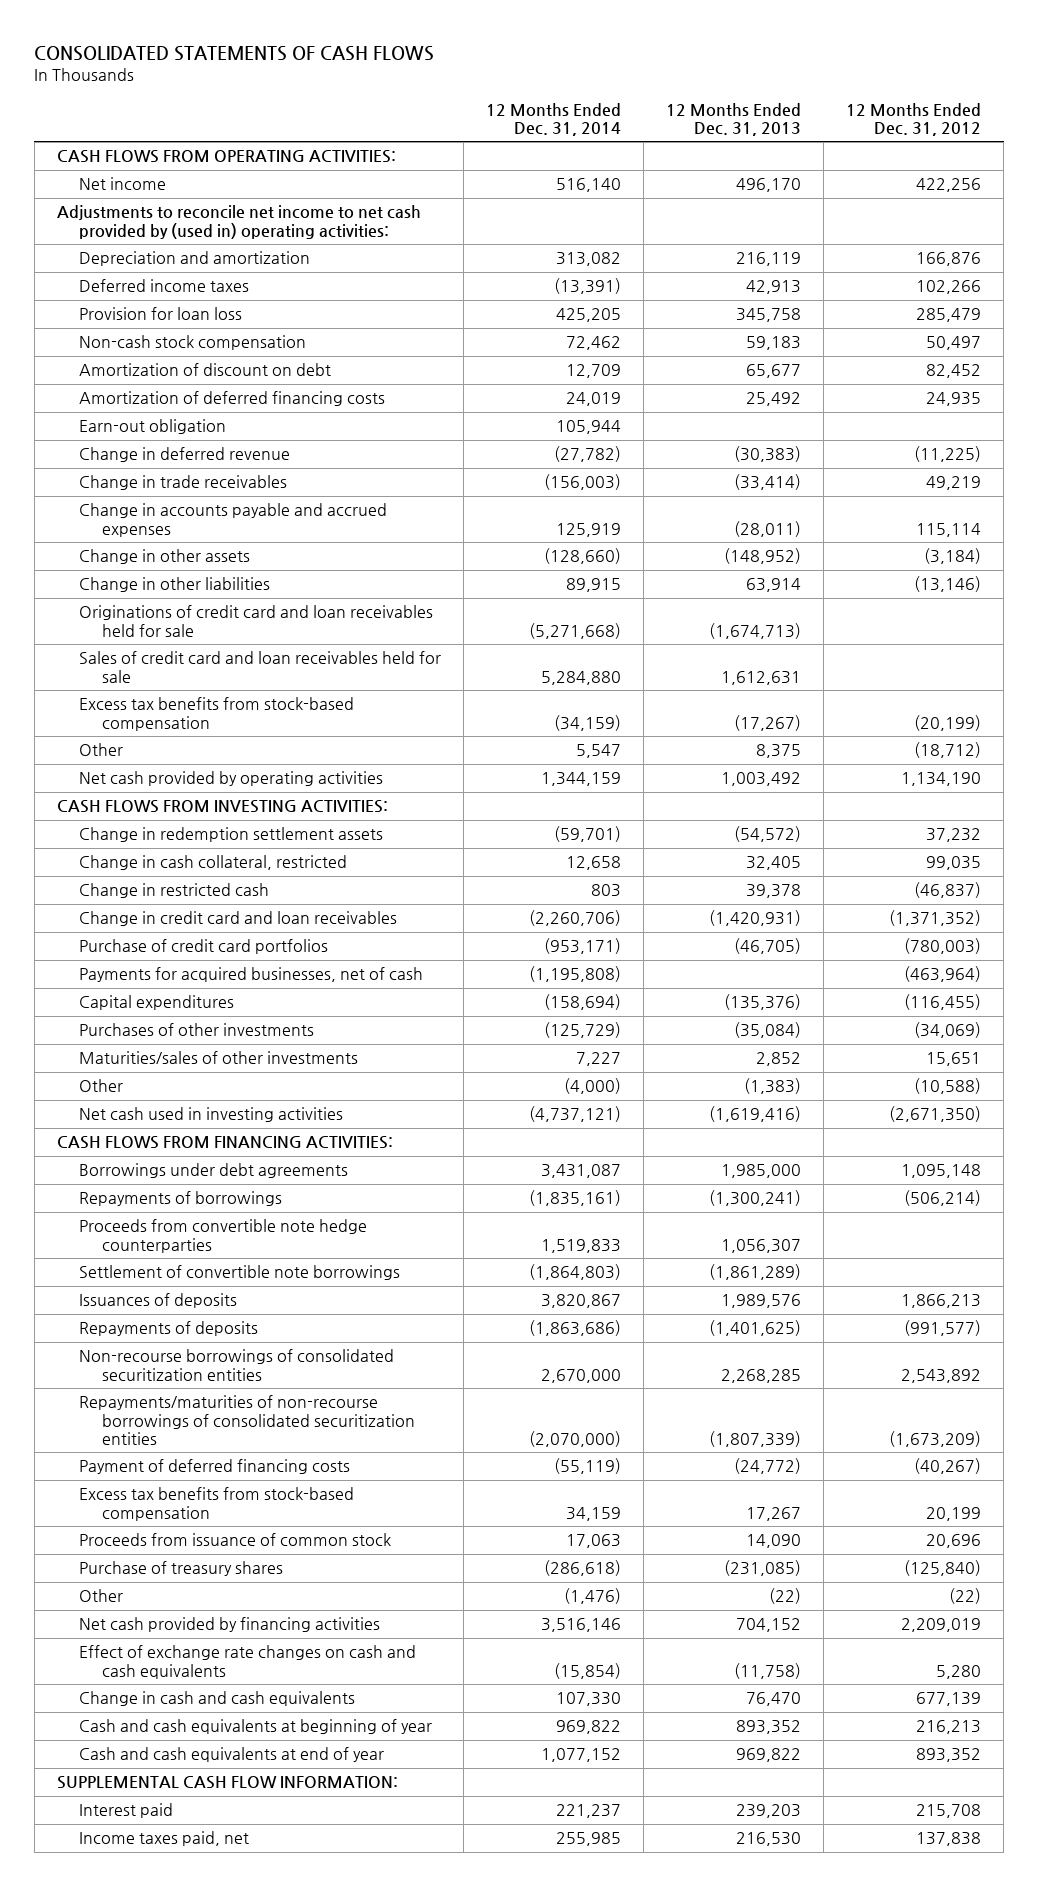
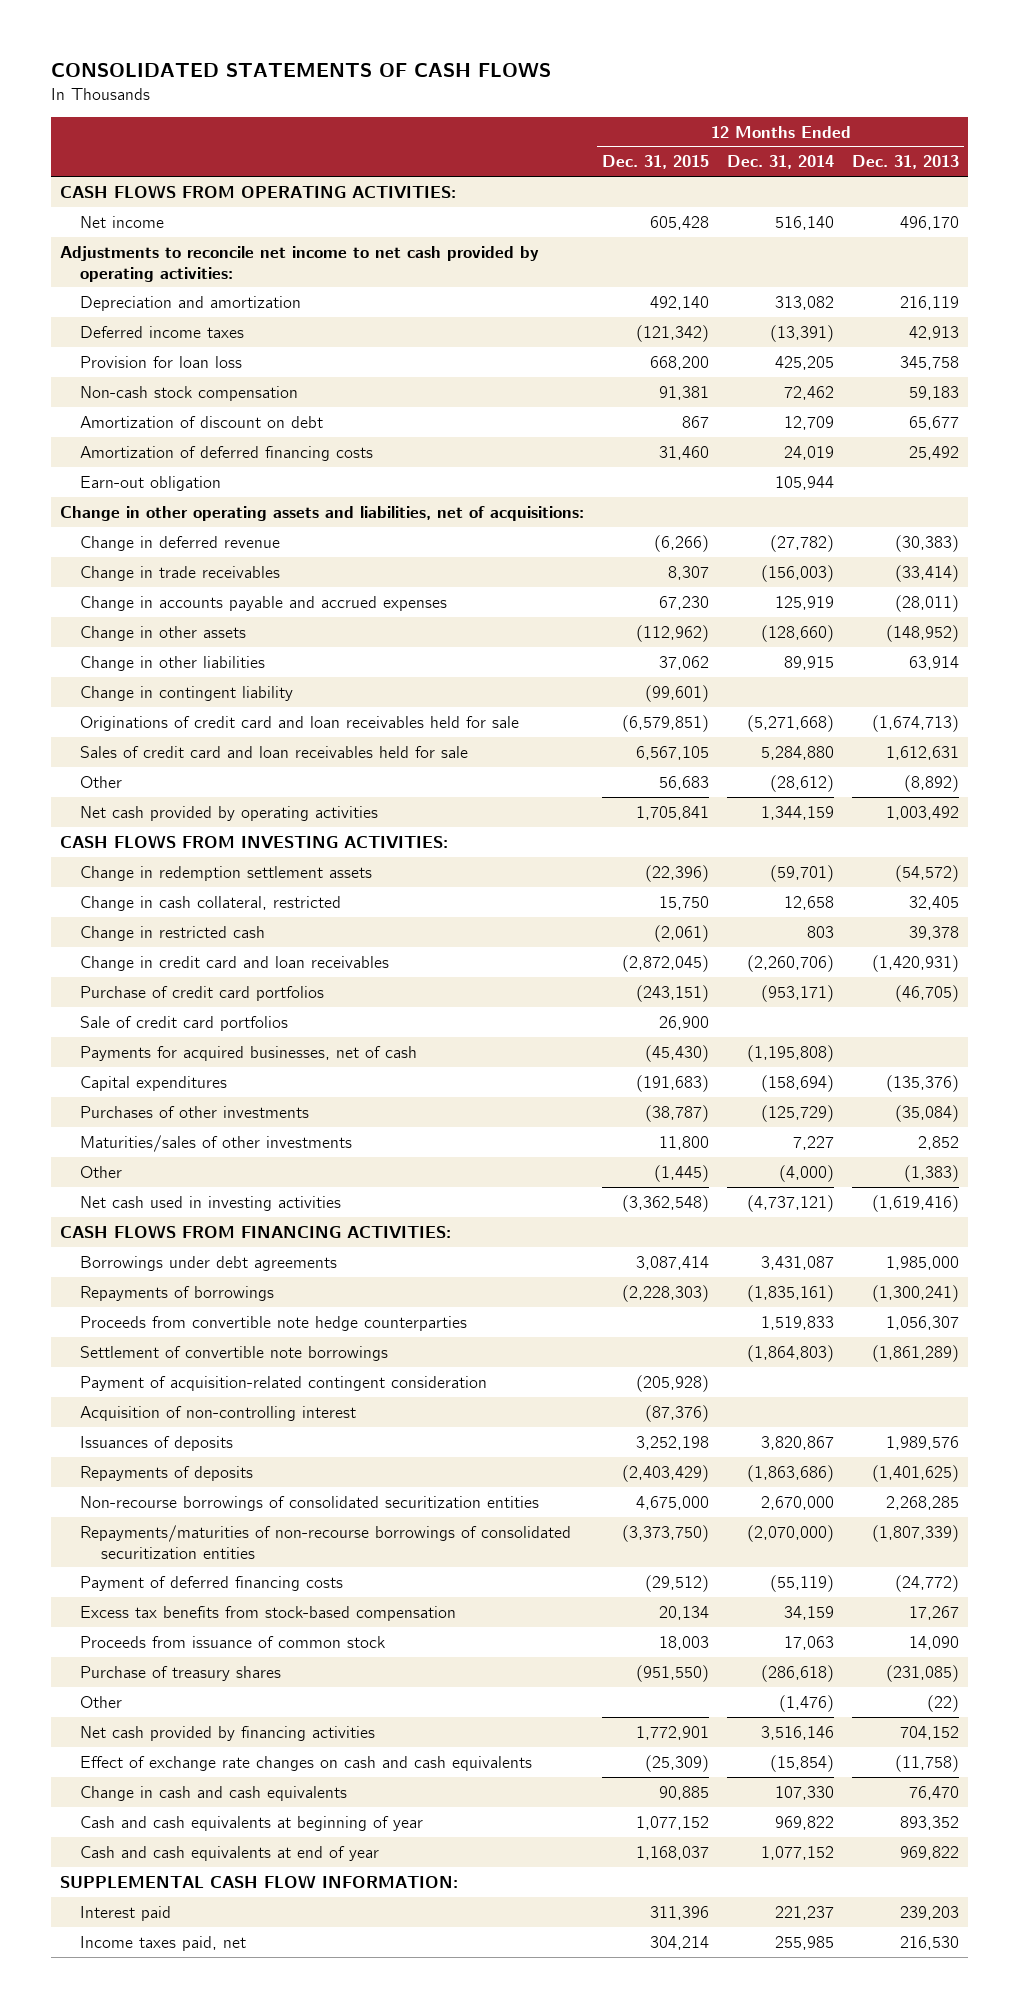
- | 12 Months Ended Dec. 31, 2014 | 12 Months Ended Dec. 31, 2013 | 12 Months Ended Dec. 31, 2012
+ | 12 Months Ended Dec. 31, 2015 | 12 Months Ended Dec. 31, 2014 | 12 Months Ended Dec. 31, 2013
- Adjustments to reconcile net income to net cash provided by (used in) operating activities:
+ Adjustments to reconcile net income to net cash provided by operating activities:
+ Change in other operating assets and liabilities, net of acquisitions:
+ Change in contingent liability | (99,601) | |
- Excess tax benefits from stock-based compensation | (34,159) | (17,267) | (20,199)
- Other | 5,547 | 8,375 | (18,712)
+ Other | 56,683 | (28,612) | (8,892)
+ Sale of credit card portfolios | 26,900 | |
+ Payment of acquisition-related contingent consideration | (205,928) | |
+ Acquisition of non-controlling interest | (87,376) | |

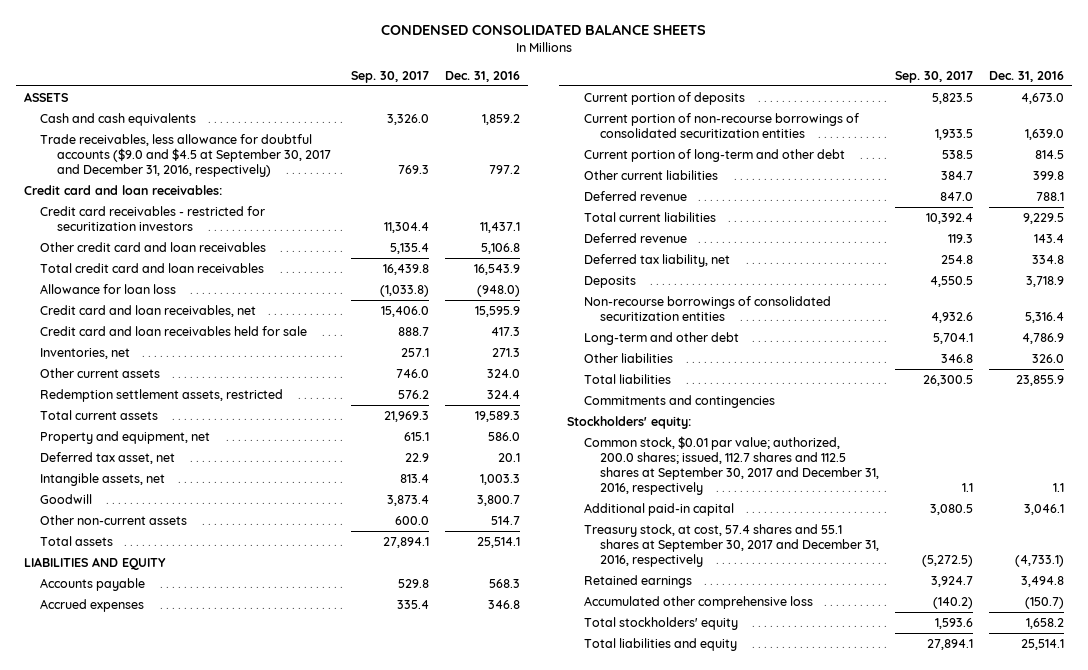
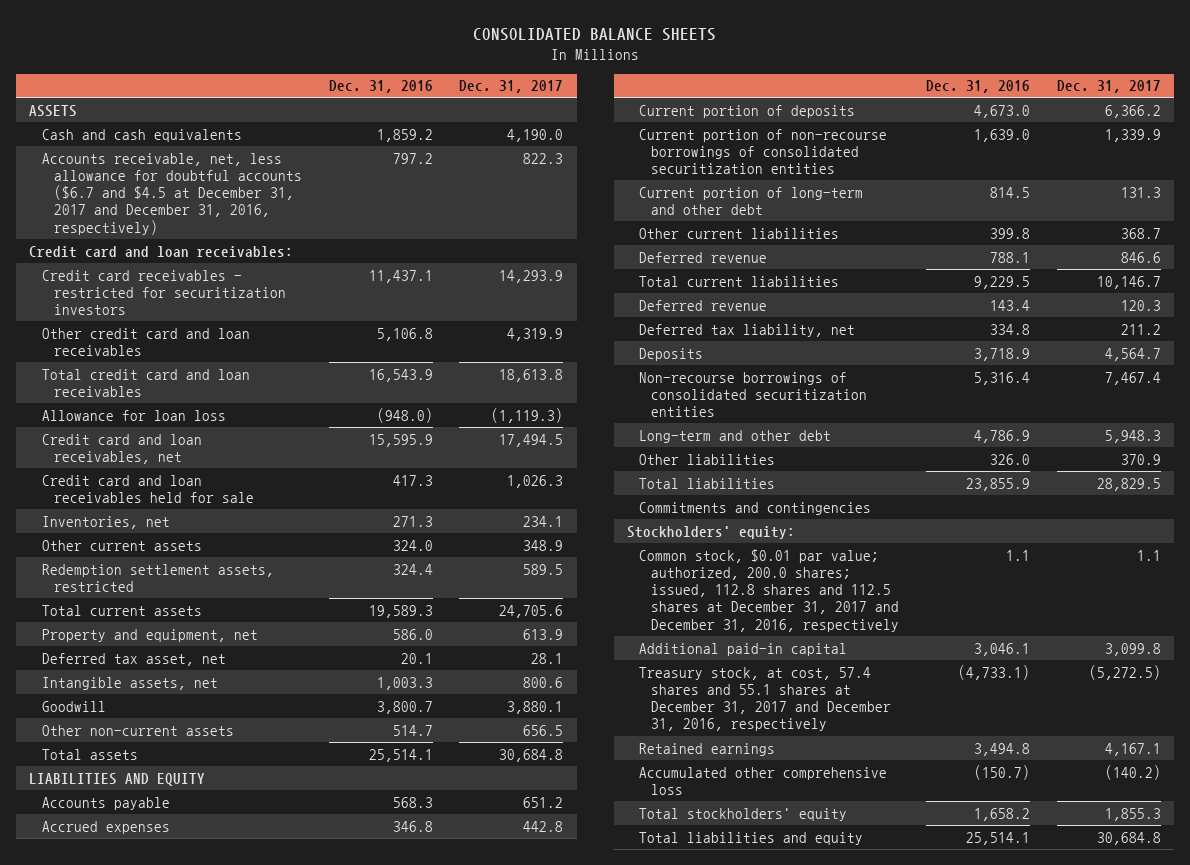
- CONDENSED CONSOLIDATED BALANCE SHEETS
+ CONSOLIDATED BALANCE SHEETS
- | Sep. 30, 2017 | Dec. 31, 2016
+ | Dec. 31, 2016 | Dec. 31, 2017
- Trade receivables, less allowance for doubtful accounts ($9.0 and $4.5 at September 30, 2017 and December 31, 2016, respectively) | 769.3 | 797.2
+ Accounts receivable, net, less allowance for doubtful accounts ($6.7 and $4.5 at December 31, 2017 and December 31, 2016, respectively) | 797.2 | 822.3
- Common stock, $0.01 par value; authorized, 200.0 shares; issued, 112.7 shares and 112.5 shares at September 30, 2017 and December 31, 2016, respectively | 1.1 | 1.1
+ Common stock, $0.01 par value; authorized, 200.0 shares; issued, 112.8 shares and 112.5 shares at December 31, 2017 and December 31, 2016, respectively | 1.1 | 1.1
- Treasury stock, at cost, 57.4 shares and 55.1 shares at September 30, 2017 and December 31, 2016, respectively | (5,272.5) | (4,733.1)
+ Treasury stock, at cost, 57.4 shares and 55.1 shares at December 31, 2017 and December 31, 2016, respectively | (4,733.1) | (5,272.5)

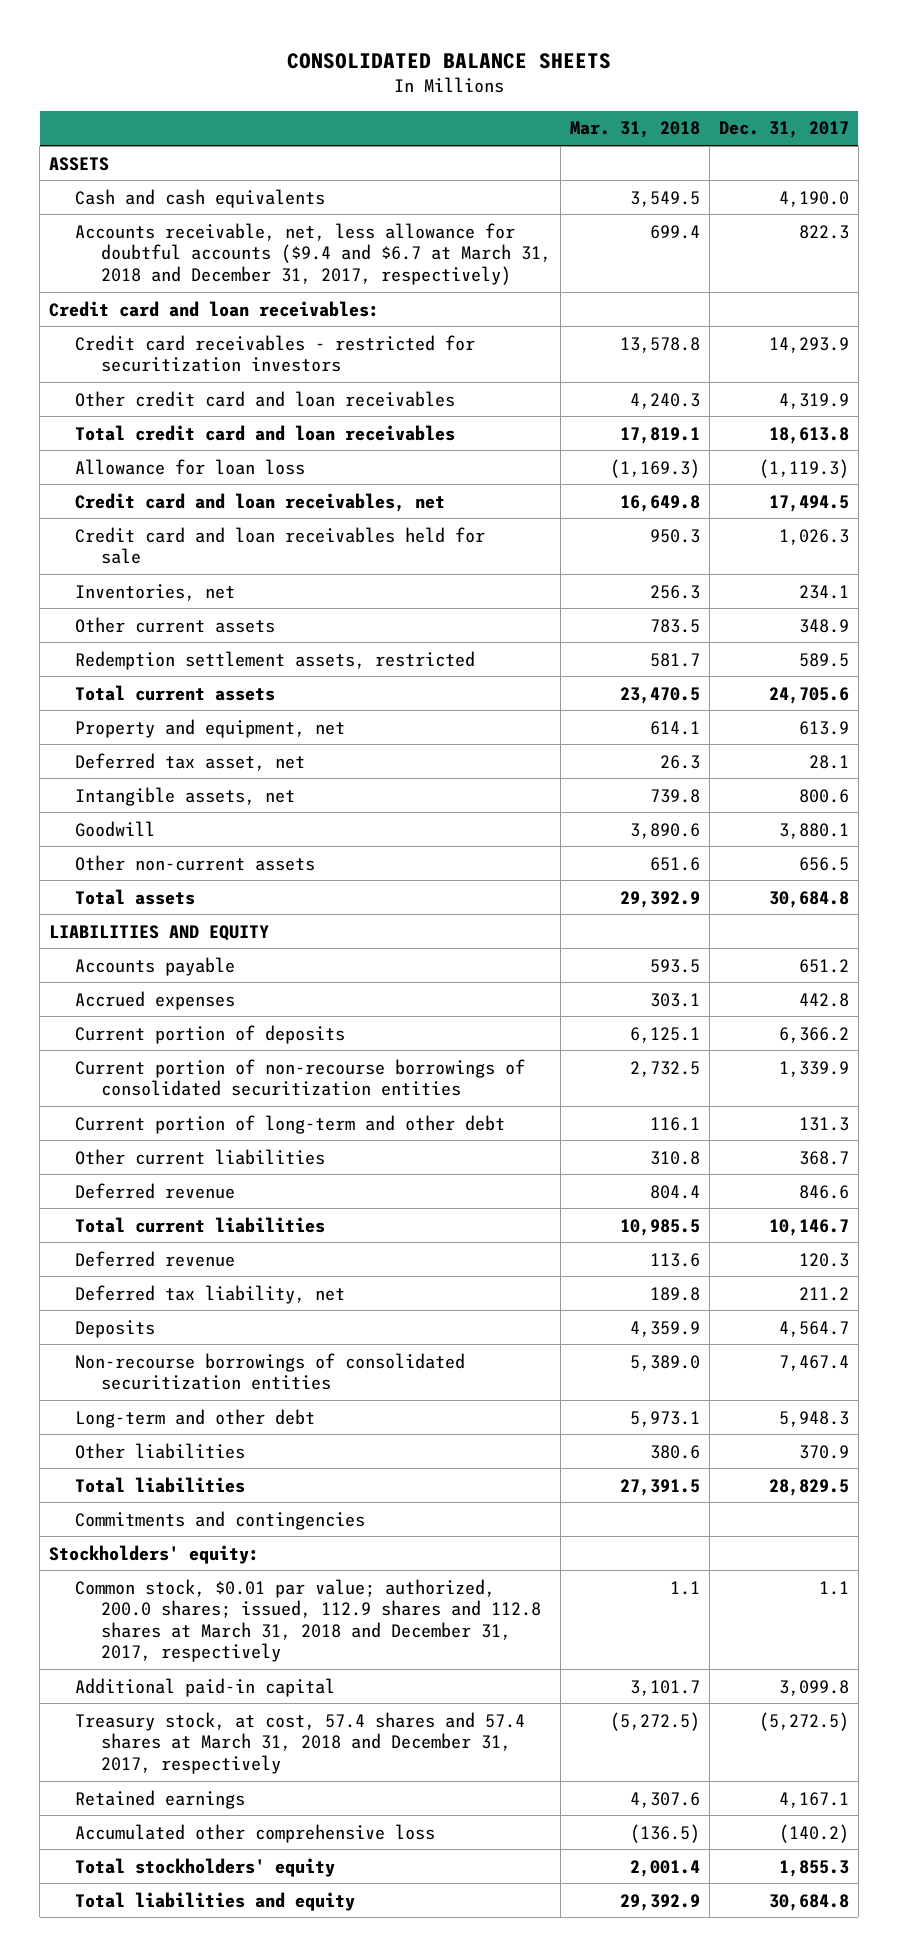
- | Dec. 31, 2016 | Dec. 31, 2017
+ | Mar. 31, 2018 | Dec. 31, 2017
- Accounts receivable, net, less allowance for doubtful accounts ($6.7 and $4.5 at December 31, 2017 and December 31, 2016, respectively) | 797.2 | 822.3
+ Accounts receivable, net, less allowance for doubtful accounts ($9.4 and $6.7 at March 31, 2018 and December 31, 2017, respectively) | 699.4 | 822.3
- Common stock, $0.01 par value; authorized, 200.0 shares; issued, 112.8 shares and 112.5 shares at December 31, 2017 and December 31, 2016, respectively | 1.1 | 1.1
+ Common stock, $0.01 par value; authorized, 200.0 shares; issued, 112.9 shares and 112.8 shares at March 31, 2018 and December 31, 2017, respectively | 1.1 | 1.1
- Treasury stock, at cost, 57.4 shares and 55.1 shares at December 31, 2017 and December 31, 2016, respectively | (4,733.1) | (5,272.5)
+ Treasury stock, at cost, 57.4 shares and 57.4 shares at March 31, 2018 and December 31, 2017, respectively | (5,272.5) | (5,272.5)

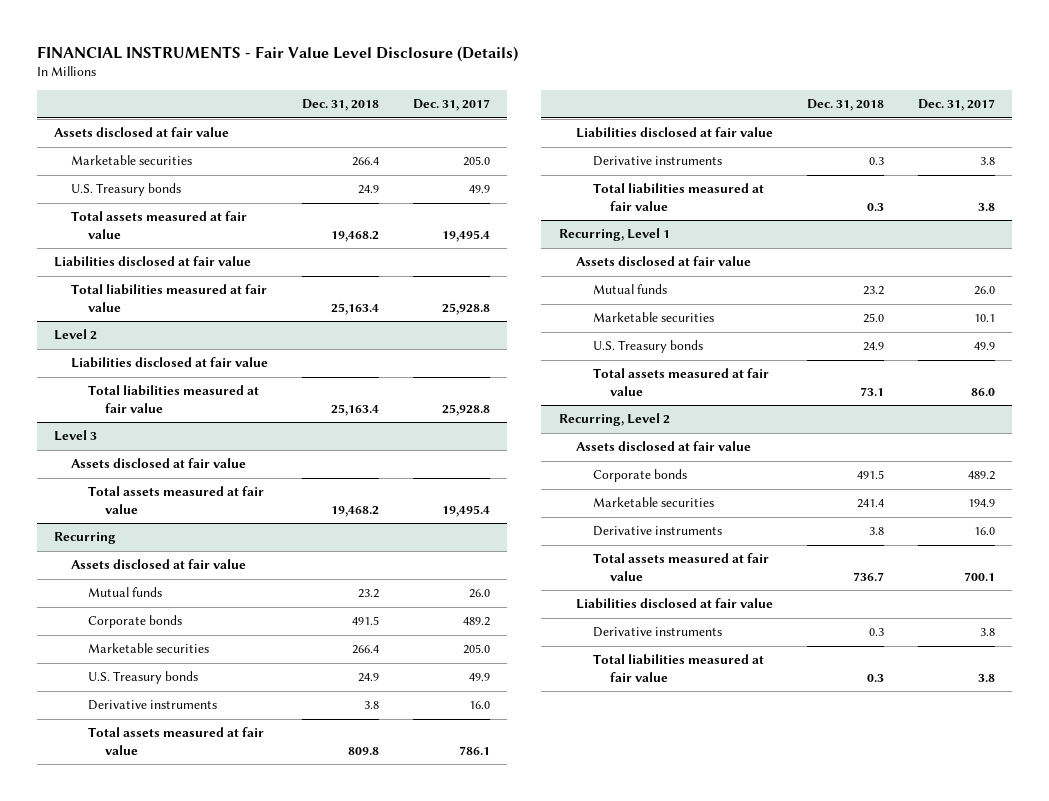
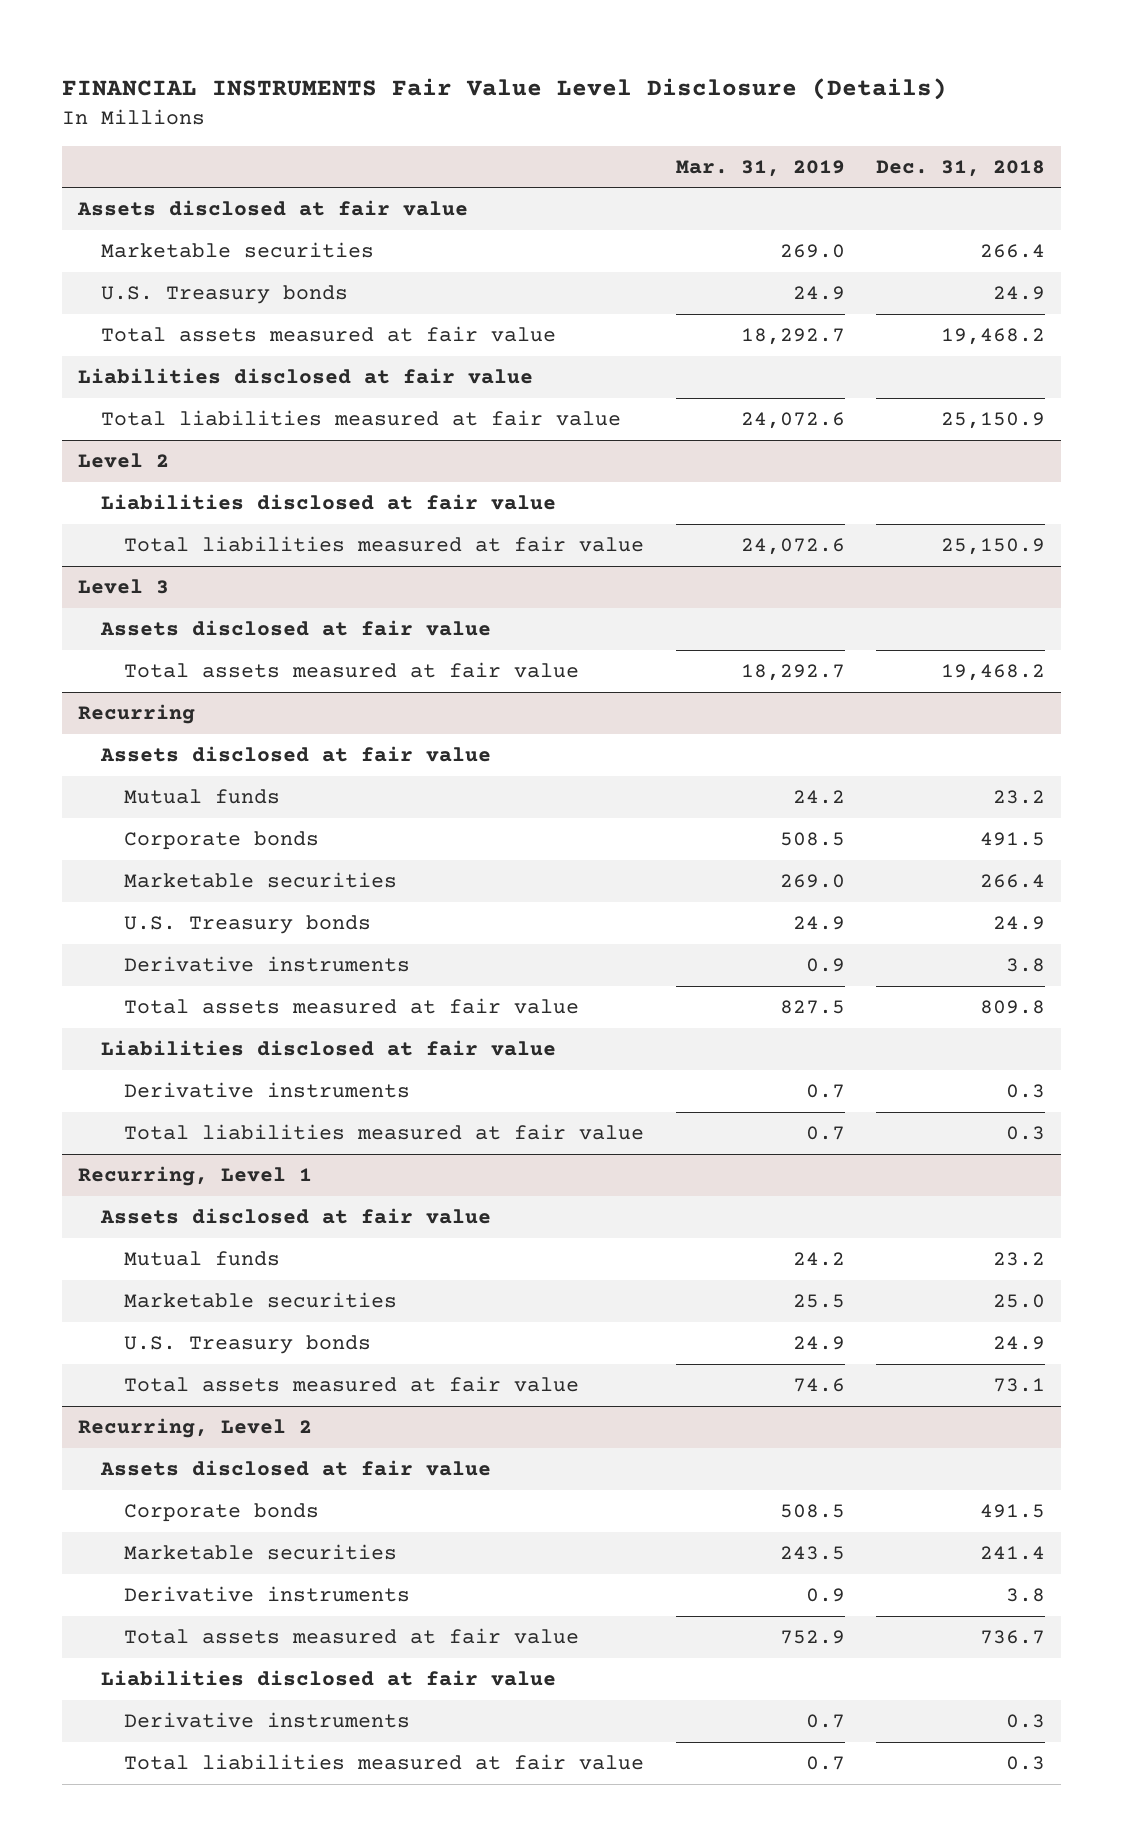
- FINANCIAL INSTRUMENTS - Fair Value Level Disclosure (Details)
+ FINANCIAL INSTRUMENTS Fair Value Level Disclosure (Details)
- | Dec. 31, 2018 | Dec. 31, 2017
+ | Mar. 31, 2019 | Dec. 31, 2018
- Total liabilities measured at fair value | 25,163.4 | 25,928.8
+ Total liabilities measured at fair value | 24,072.6 | 25,150.9
@ Level 2
- Total liabilities measured at fair value | 25,163.4 | 25,928.8
+ Total liabilities measured at fair value | 24,072.6 | 25,150.9

